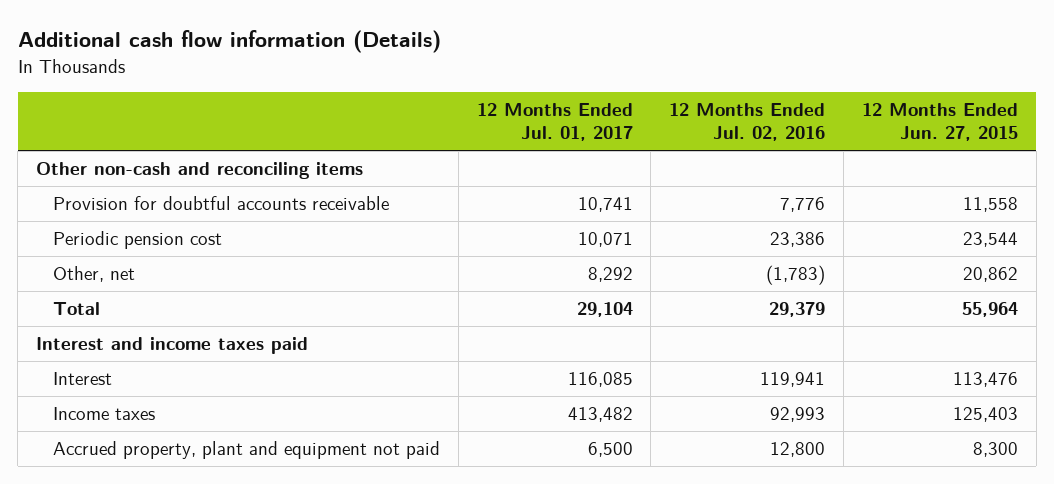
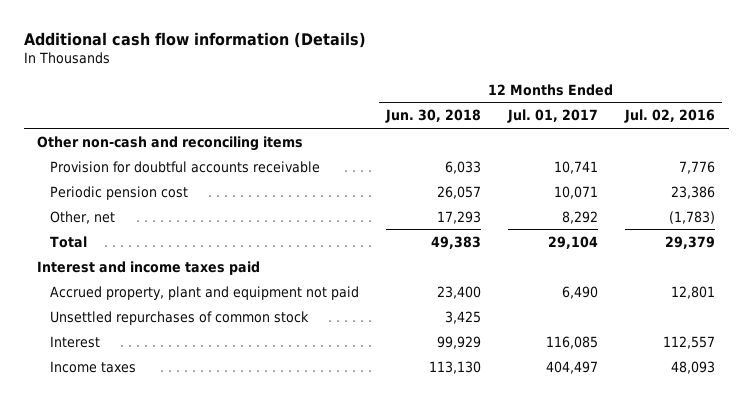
- | 12 Months Ended Jul. 01, 2017 | 12 Months Ended Jul. 02, 2016 | 12 Months Ended Jun. 27, 2015
+ | 12 Months Ended Jun. 30, 2018 | 12 Months Ended Jul. 01, 2017 | 12 Months Ended Jul. 02, 2016
- Interest | 116,085 | 119,941 | 113,476
- Income taxes | 413,482 | 92,993 | 125,403
- Accrued property, plant and equipment not paid | 6,500 | 12,800 | 8,300
+ Accrued property, plant and equipment not paid | 23,400 | 6,490 | 12,801
+ Unsettled repurchases of common stock | 3,425 | |
+ Interest | 99,929 | 116,085 | 112,557
+ Income taxes | 113,130 | 404,497 | 48,093

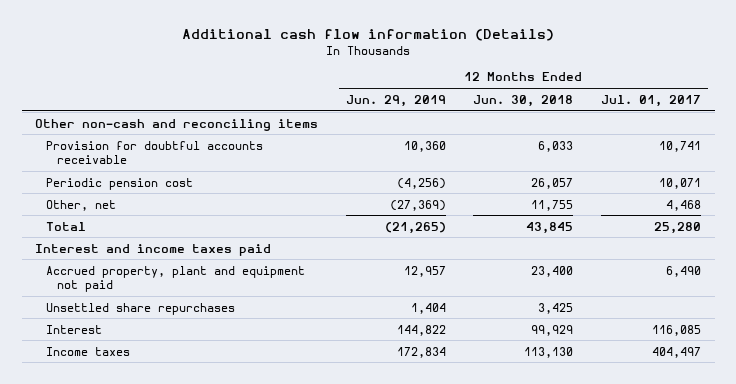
- | 12 Months Ended Jun. 30, 2018 | 12 Months Ended Jul. 01, 2017 | 12 Months Ended Jul. 02, 2016
+ | 12 Months Ended Jun. 29, 2019 | 12 Months Ended Jun. 30, 2018 | 12 Months Ended Jul. 01, 2017
- Other, net | 17,293 | 8,292 | (1,783)
- Total | 49,383 | 29,104 | 29,379
+ Other, net | (27,369) | 11,755 | 4,468
+ Total | (21,265) | 43,845 | 25,280
- Unsettled repurchases of common stock | 3,425 | |
+ Unsettled share repurchases | 1,404 | 3,425 |

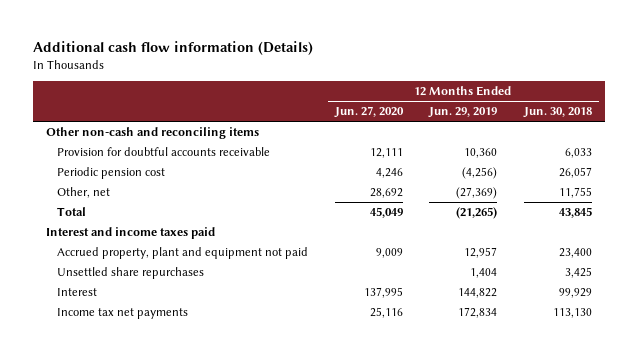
- | 12 Months Ended Jun. 29, 2019 | 12 Months Ended Jun. 30, 2018 | 12 Months Ended Jul. 01, 2017
+ | 12 Months Ended Jun. 27, 2020 | 12 Months Ended Jun. 29, 2019 | 12 Months Ended Jun. 30, 2018
- Income taxes | 172,834 | 113,130 | 404,497
+ Income tax net payments | 25,116 | 172,834 | 113,130

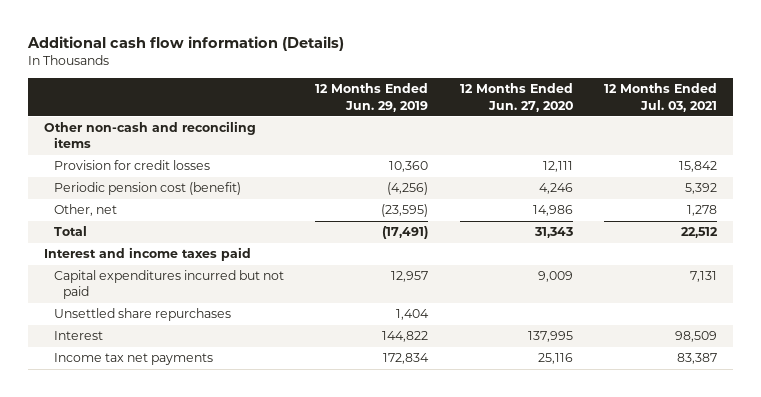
- | 12 Months Ended Jun. 27, 2020 | 12 Months Ended Jun. 29, 2019 | 12 Months Ended Jun. 30, 2018
+ | 12 Months Ended Jun. 29, 2019 | 12 Months Ended Jun. 27, 2020 | 12 Months Ended Jul. 03, 2021
- Provision for doubtful accounts receivable | 12,111 | 10,360 | 6,033
- Periodic pension cost | 4,246 | (4,256) | 26,057
- Other, net | 28,692 | (27,369) | 11,755
- Total | 45,049 | (21,265) | 43,845
+ Provision for credit losses | 10,360 | 12,111 | 15,842
+ Periodic pension cost (benefit) | (4,256) | 4,246 | 5,392
+ Other, net | (23,595) | 14,986 | 1,278
+ Total | (17,491) | 31,343 | 22,512
- Accrued property, plant and equipment not paid | 9,009 | 12,957 | 23,400
+ Capital expenditures incurred but not paid | 12,957 | 9,009 | 7,131

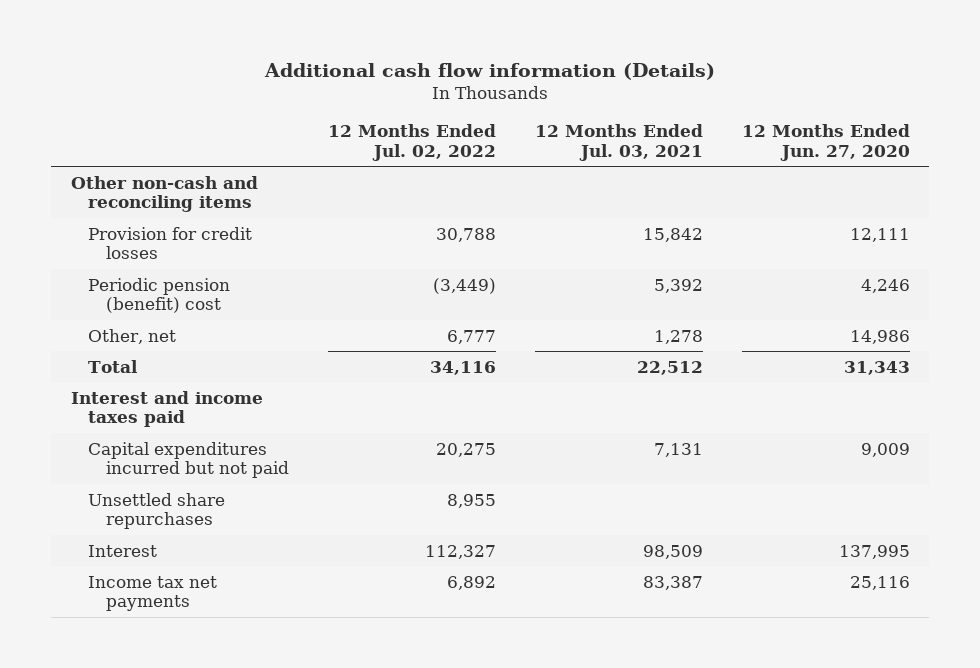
- | 12 Months Ended Jun. 29, 2019 | 12 Months Ended Jun. 27, 2020 | 12 Months Ended Jul. 03, 2021
+ | 12 Months Ended Jul. 02, 2022 | 12 Months Ended Jul. 03, 2021 | 12 Months Ended Jun. 27, 2020
- Periodic pension cost (benefit) | (4,256) | 4,246 | 5,392
+ Periodic pension (benefit) cost | (3,449) | 5,392 | 4,246

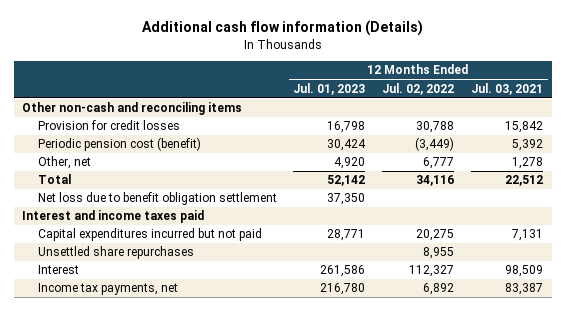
- | 12 Months Ended Jul. 02, 2022 | 12 Months Ended Jul. 03, 2021 | 12 Months Ended Jun. 27, 2020
+ | 12 Months Ended Jul. 01, 2023 | 12 Months Ended Jul. 02, 2022 | 12 Months Ended Jul. 03, 2021
- Periodic pension (benefit) cost | (3,449) | 5,392 | 4,246
+ Periodic pension cost (benefit) | 30,424 | (3,449) | 5,392
+ Net loss due to benefit obligation settlement | 37,350 | |
- Income tax net payments | 6,892 | 83,387 | 25,116
+ Income tax payments, net | 216,780 | 6,892 | 83,387

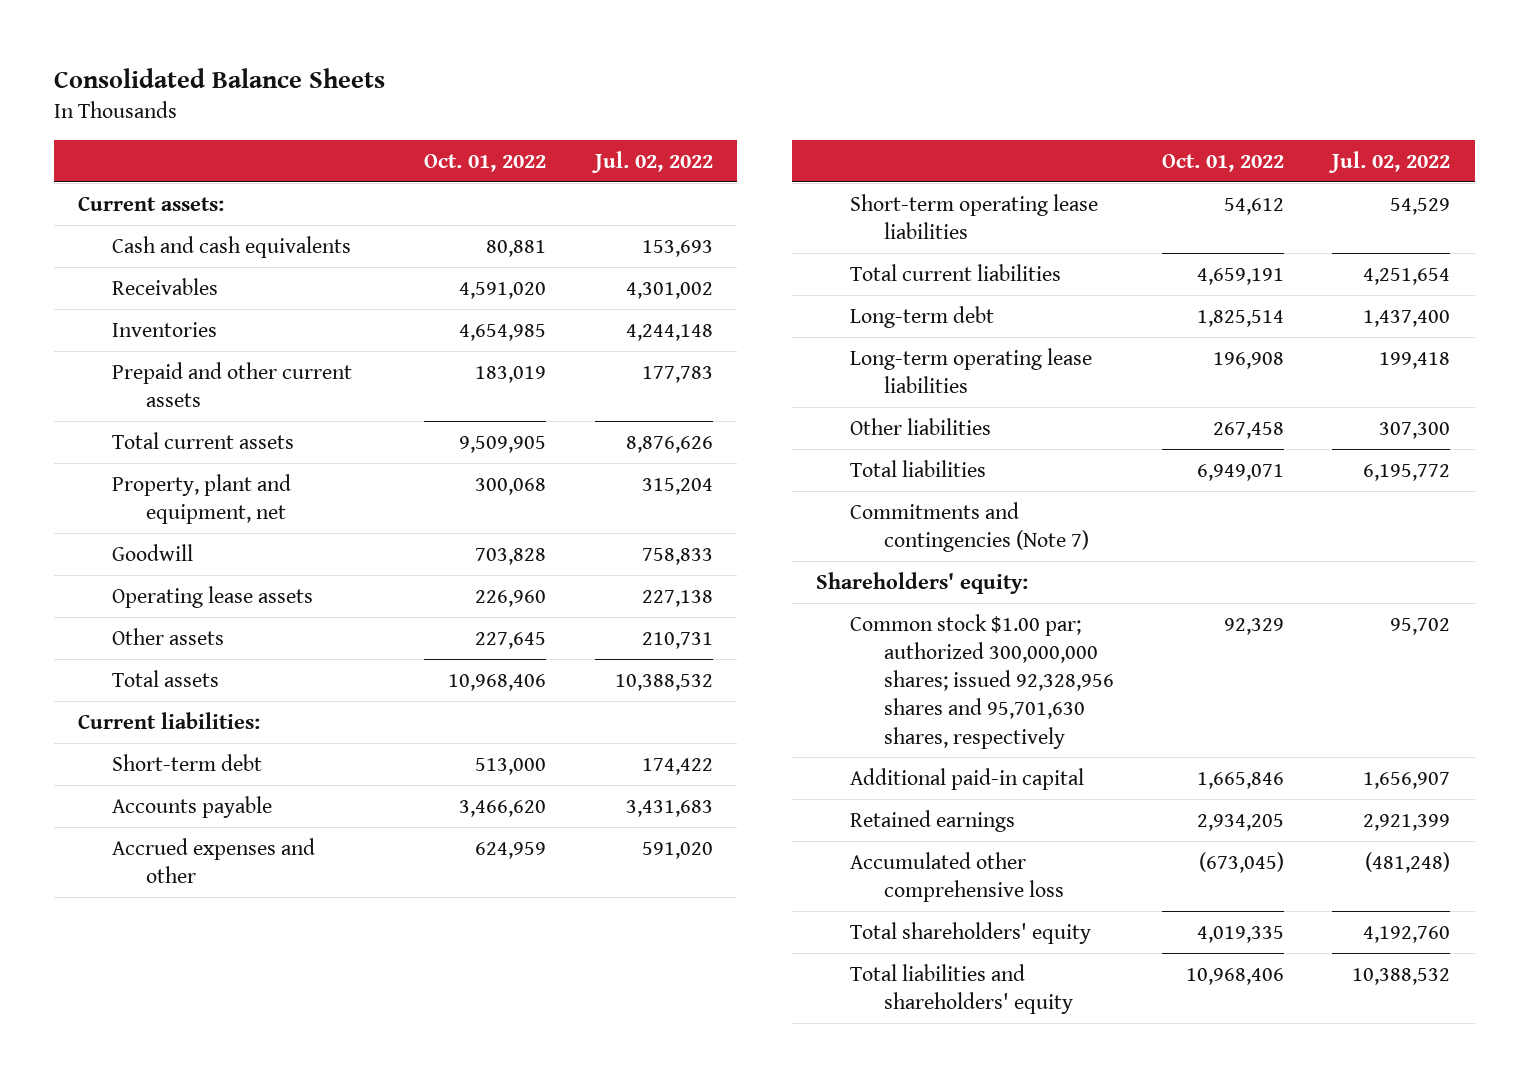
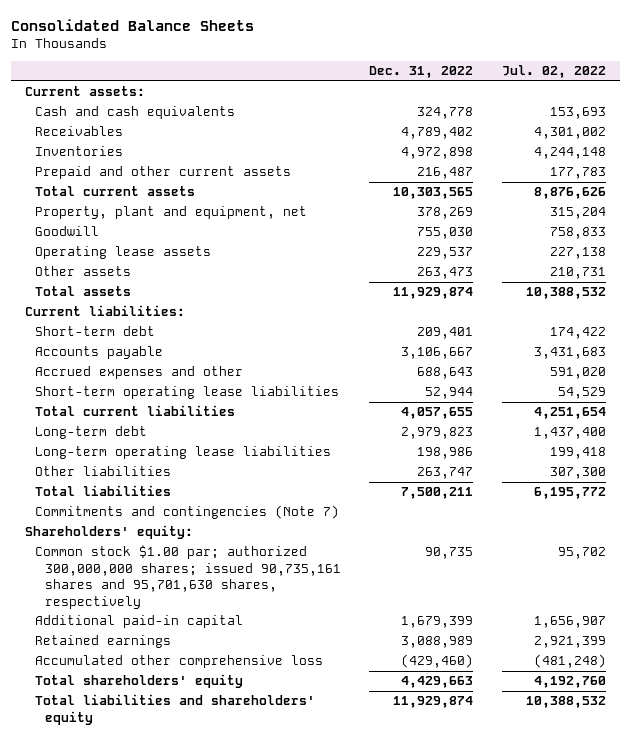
- | Oct. 01, 2022 | Jul. 02, 2022
+ | Dec. 31, 2022 | Jul. 02, 2022
- Common stock $1.00 par; authorized 300,000,000 shares; issued 92,328,956 shares and 95,701,630 shares, respectively | 92,329 | 95,702
+ Common stock $1.00 par; authorized 300,000,000 shares; issued 90,735,161 shares and 95,701,630 shares, respectively | 90,735 | 95,702

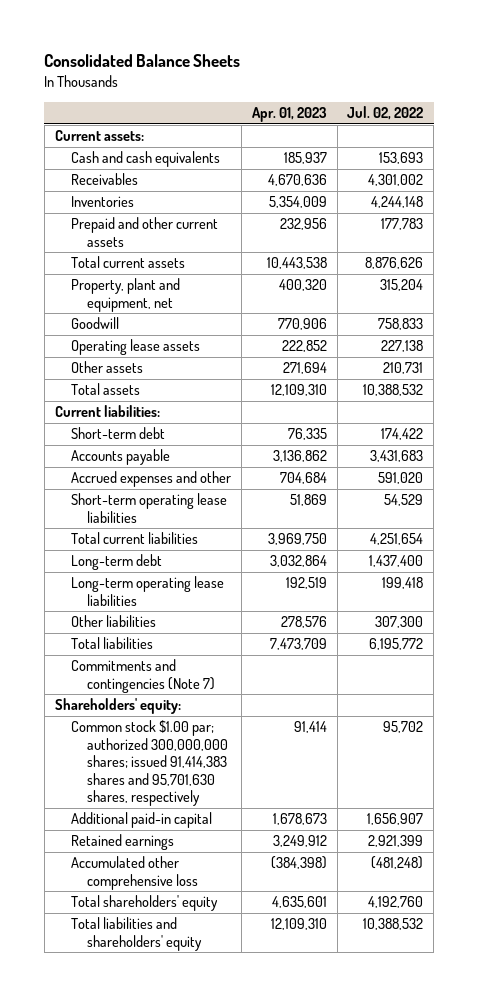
- | Dec. 31, 2022 | Jul. 02, 2022
+ | Apr. 01, 2023 | Jul. 02, 2022
- Common stock $1.00 par; authorized 300,000,000 shares; issued 90,735,161 shares and 95,701,630 shares, respectively | 90,735 | 95,702
+ Common stock $1.00 par; authorized 300,000,000 shares; issued 91,414,383 shares and 95,701,630 shares, respectively | 91,414 | 95,702

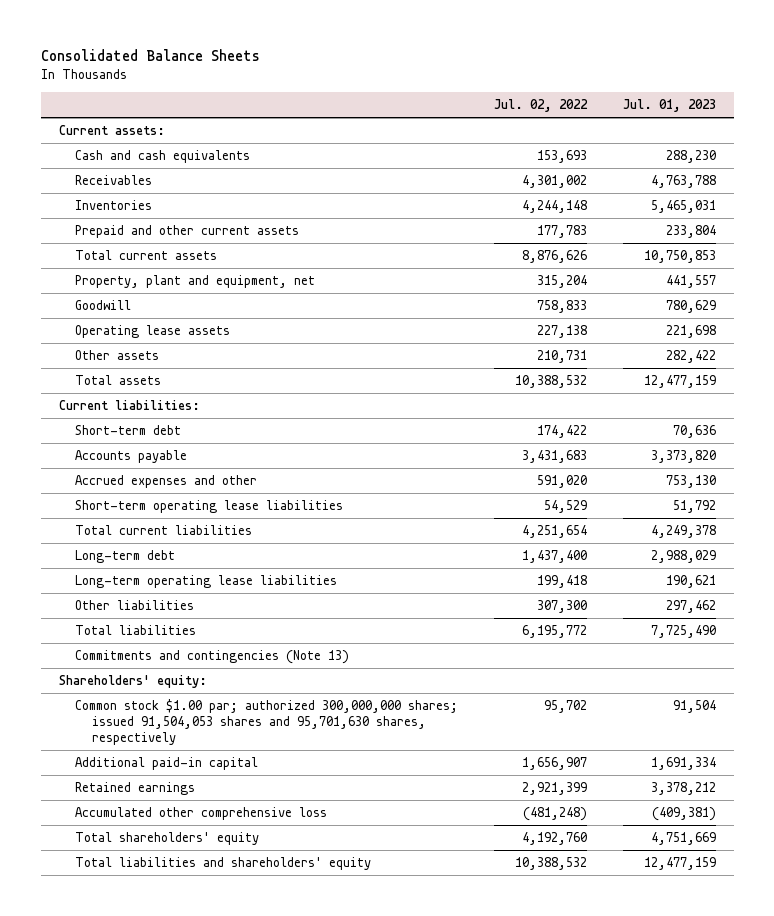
- | Apr. 01, 2023 | Jul. 02, 2022
+ | Jul. 02, 2022 | Jul. 01, 2023
- Commitments and contingencies (Note 7)
+ Commitments and contingencies (Note 13)
- Common stock $1.00 par; authorized 300,000,000 shares; issued 91,414,383 shares and 95,701,630 shares, respectively | 91,414 | 95,702
+ Common stock $1.00 par; authorized 300,000,000 shares; issued 91,504,053 shares and 95,701,630 shares, respectively | 95,702 | 91,504

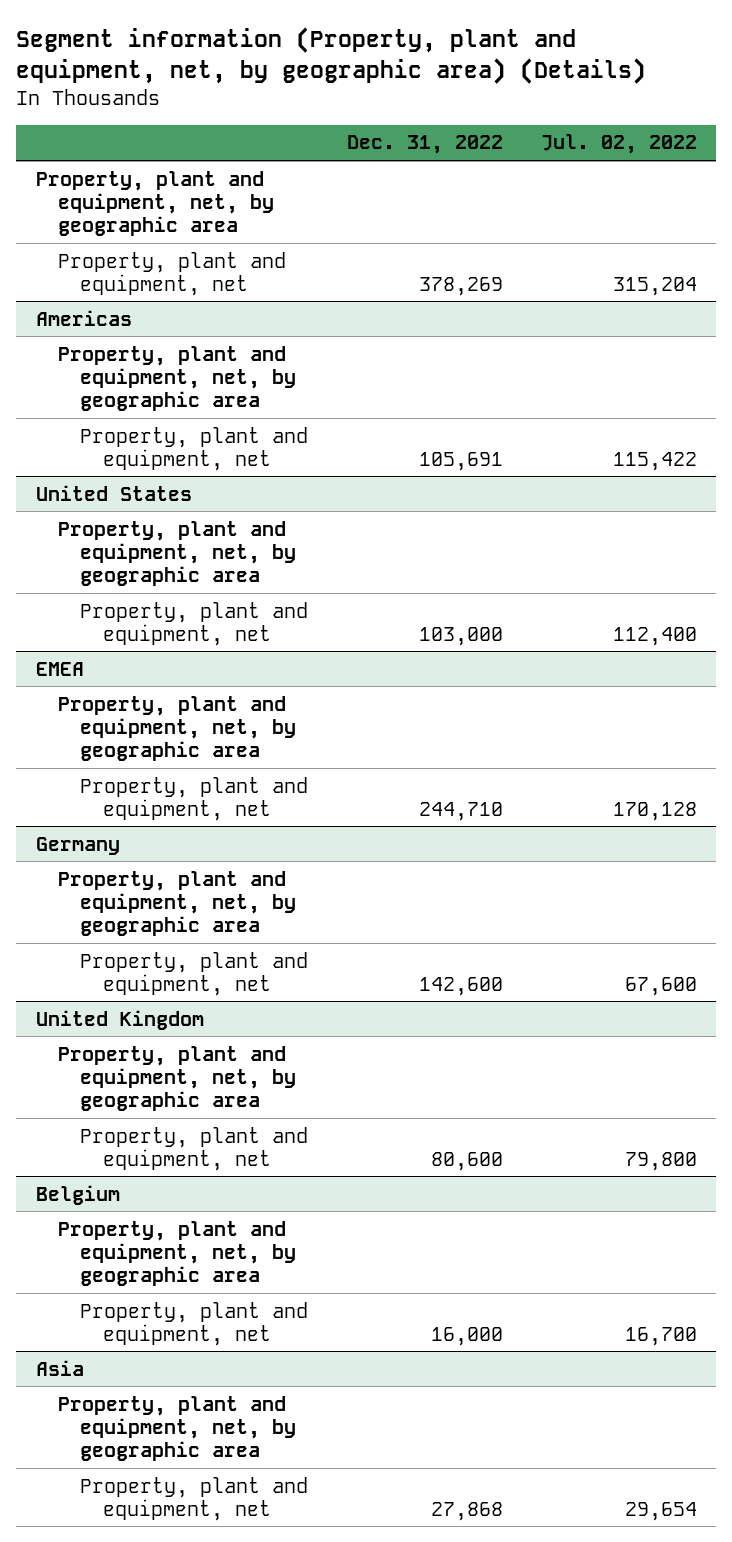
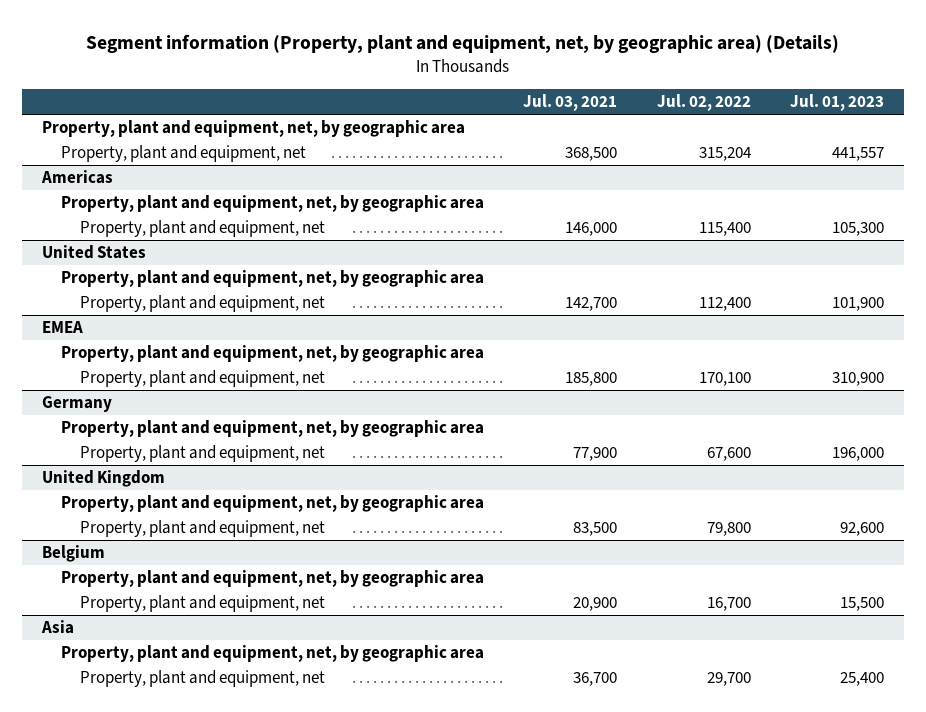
- | Dec. 31, 2022 | Jul. 02, 2022
+ | Jul. 03, 2021 | Jul. 02, 2022 | Jul. 01, 2023
@ Americas
- Property, plant and equipment, net | 105,691 | 115,422
+ Property, plant and equipment, net | 146,000 | 115,400 | 105,300
@ EMEA
- Property, plant and equipment, net | 244,710 | 170,128
+ Property, plant and equipment, net | 185,800 | 170,100 | 310,900
@ Asia
- Property, plant and equipment, net | 27,868 | 29,654
+ Property, plant and equipment, net | 36,700 | 29,700 | 25,400

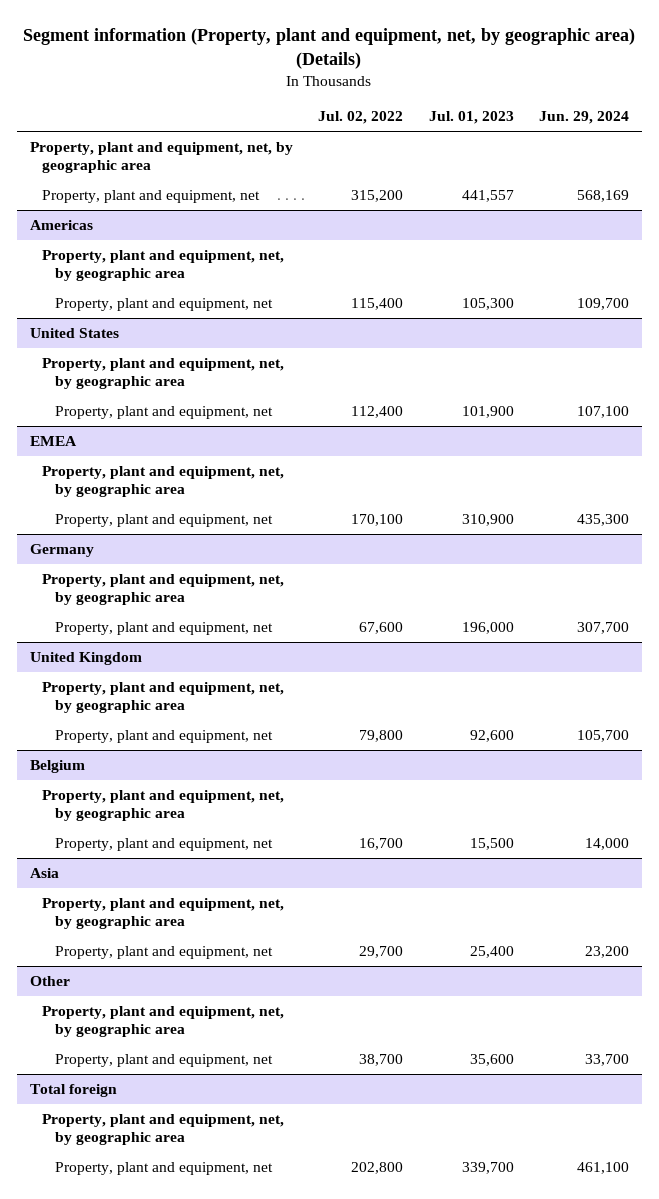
- | Jul. 03, 2021 | Jul. 02, 2022 | Jul. 01, 2023
+ | Jul. 02, 2022 | Jul. 01, 2023 | Jun. 29, 2024
- Property, plant and equipment, net | 368,500 | 315,204 | 441,557
+ Property, plant and equipment, net | 315,200 | 441,557 | 568,169
+ Other
+ Property, plant and equipment, net, by geographic area
+ Property, plant and equipment, net | 38,700 | 35,600 | 33,700
+ Total foreign
+ Property, plant and equipment, net, by geographic area
+ Property, plant and equipment, net | 202,800 | 339,700 | 461,100

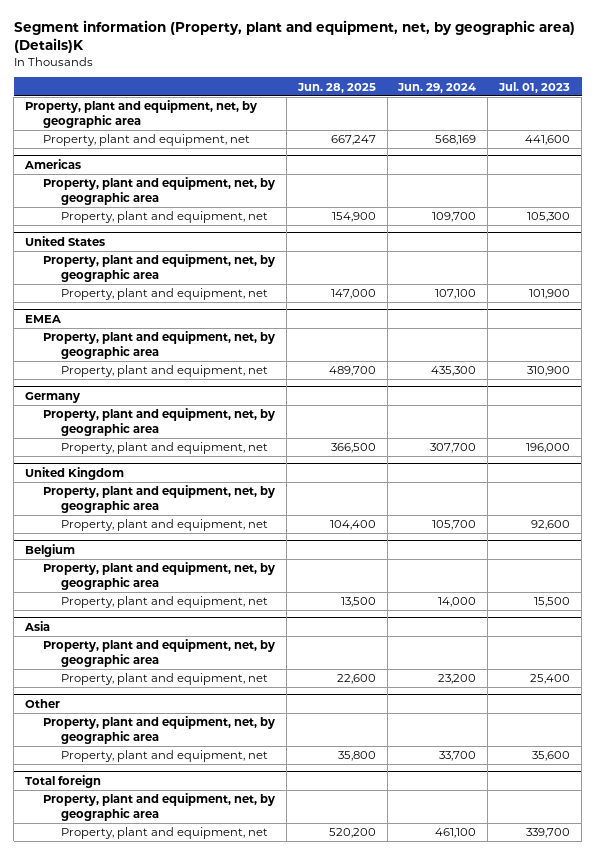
- Segment information (Property, plant and equipment, net, by geographic area) (Details)
+ Segment information (Property, plant and equipment, net, by geographic area) (Details)K
- | Jul. 02, 2022 | Jul. 01, 2023 | Jun. 29, 2024
+ | Jun. 28, 2025 | Jun. 29, 2024 | Jul. 01, 2023
- Property, plant and equipment, net | 315,200 | 441,557 | 568,169
+ Property, plant and equipment, net | 667,247 | 568,169 | 441,600

